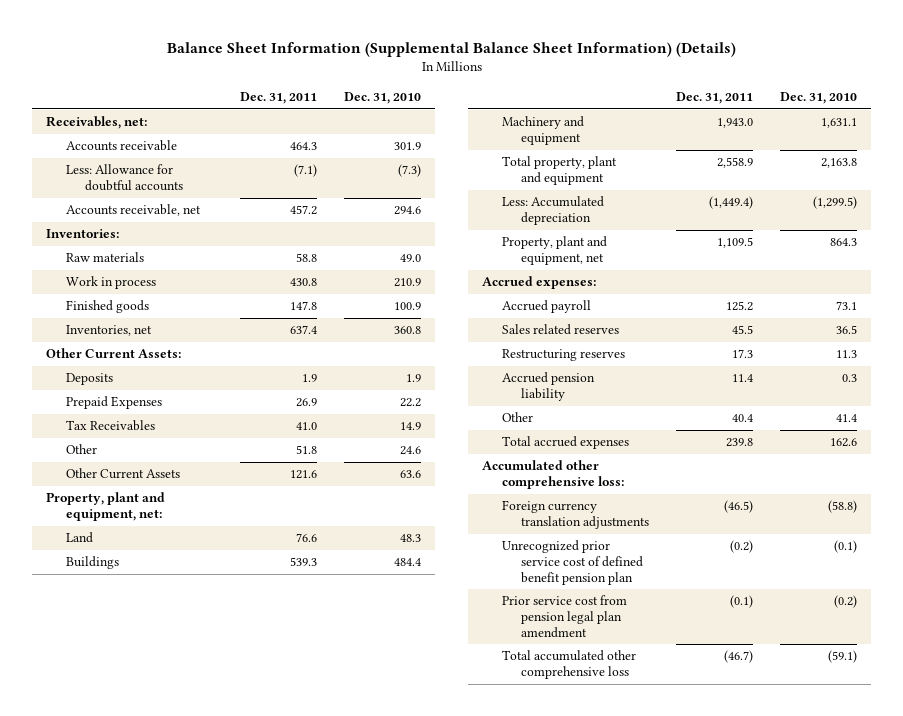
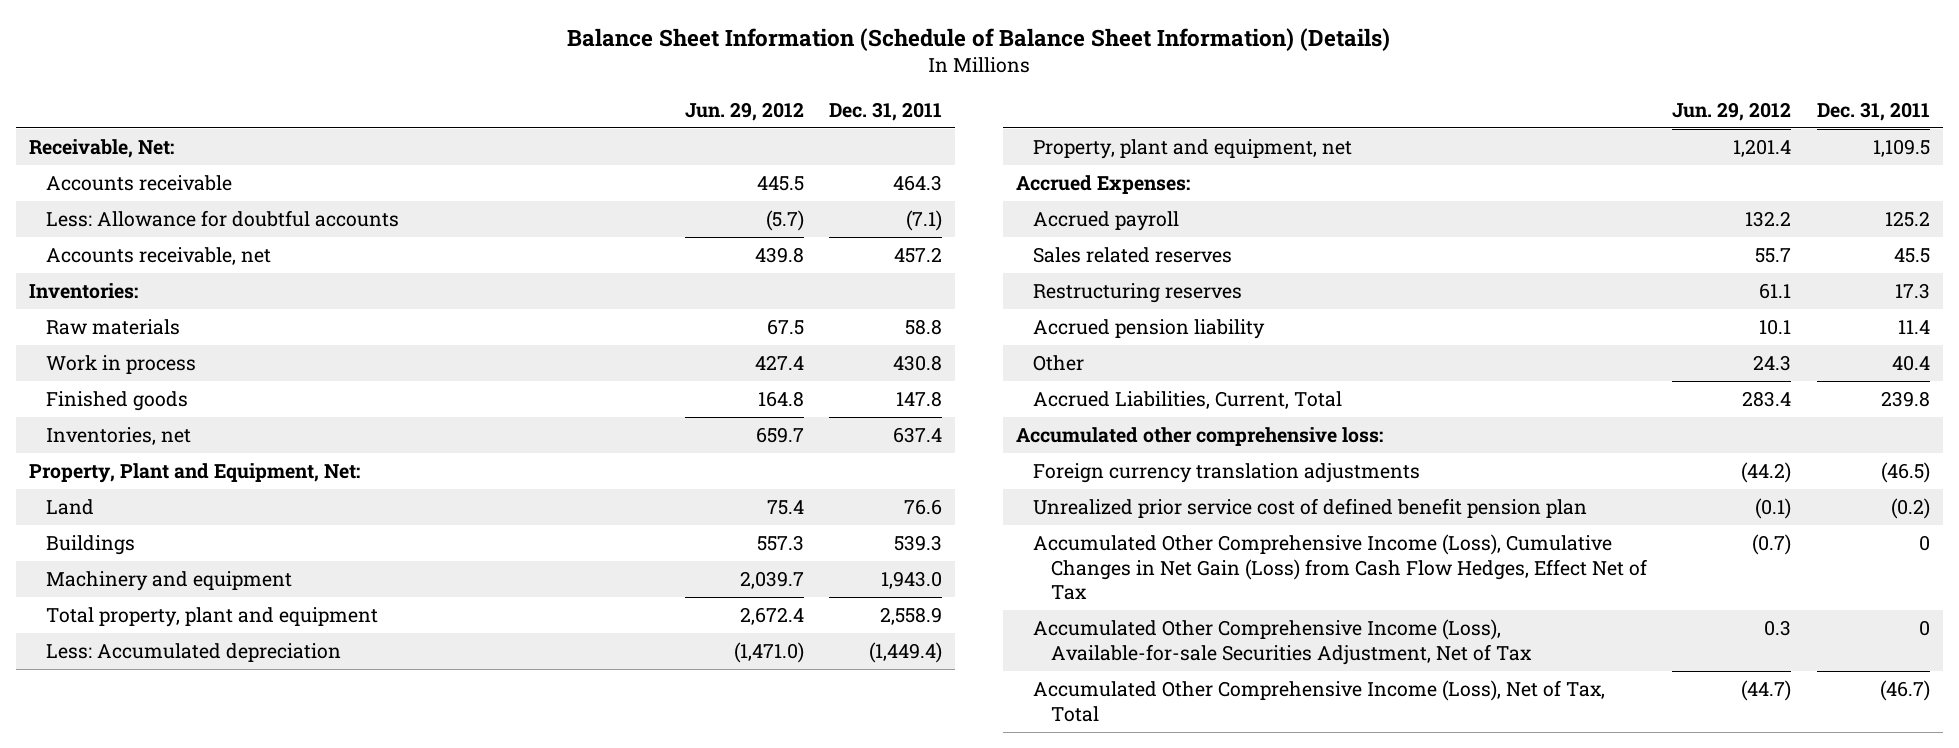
- Balance Sheet Information (Supplemental Balance Sheet Information) (Details)
+ Balance Sheet Information (Schedule of Balance Sheet Information) (Details)
- | Dec. 31, 2011 | Dec. 31, 2010
+ | Jun. 29, 2012 | Dec. 31, 2011
- Receivables, net:
+ Receivable, Net:
- Other Current Assets:
- Deposits | 1.9 | 1.9
- Prepaid Expenses | 26.9 | 22.2
- Tax Receivables | 41.0 | 14.9
- Other | 51.8 | 24.6
- Other Current Assets | 121.6 | 63.6
- Property, plant and equipment, net:
+ Property, Plant and Equipment, Net:
- Accrued expenses:
+ Accrued Expenses:
- Total accrued expenses | 239.8 | 162.6
+ Accrued Liabilities, Current, Total | 283.4 | 239.8
- Unrecognized prior service cost of defined benefit pension plan | (0.2) | (0.1)
- Prior service cost from pension legal plan amendment | (0.1) | (0.2)
- Total accumulated other comprehensive loss | (46.7) | (59.1)
+ Unrealized prior service cost of defined benefit pension plan | (0.1) | (0.2)
+ Accumulated Other Comprehensive Income (Loss), Cumulative Changes in Net Gain (Loss) from Cash Flow Hedges, Effect Net of Tax | (0.7) | 0
+ Accumulated Other Comprehensive Income (Loss), Available-for-sale Securities Adjustment, Net of Tax | 0.3 | 0
+ Accumulated Other Comprehensive Income (Loss), Net of Tax, Total | (44.7) | (46.7)

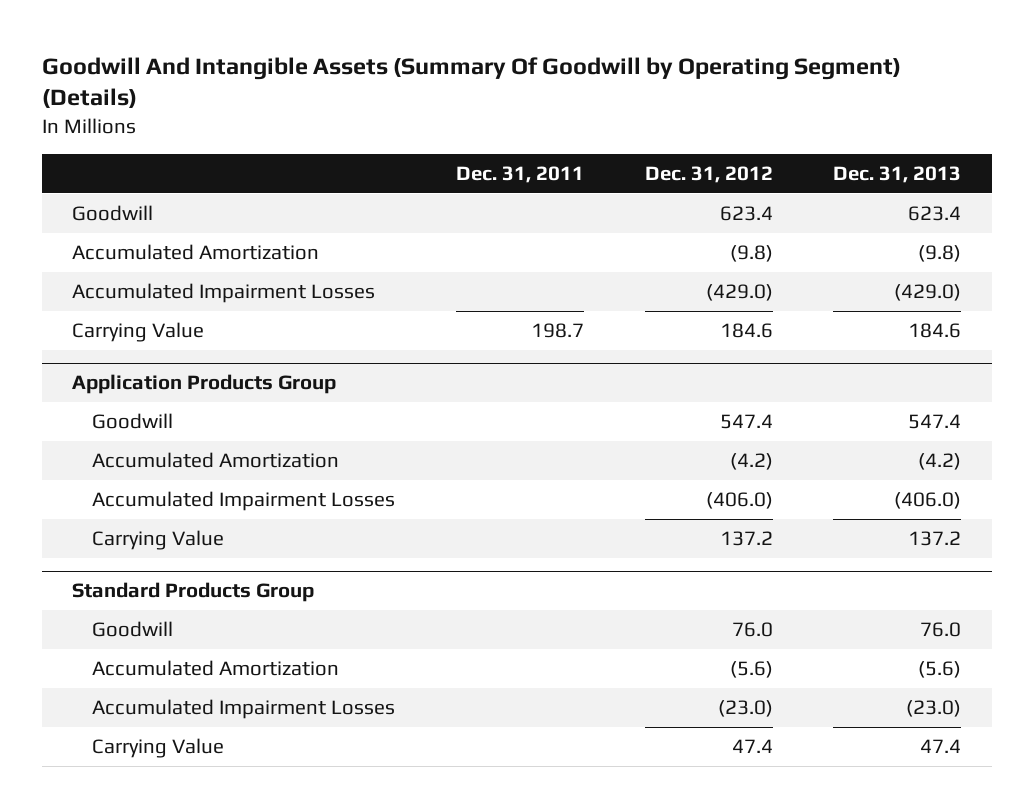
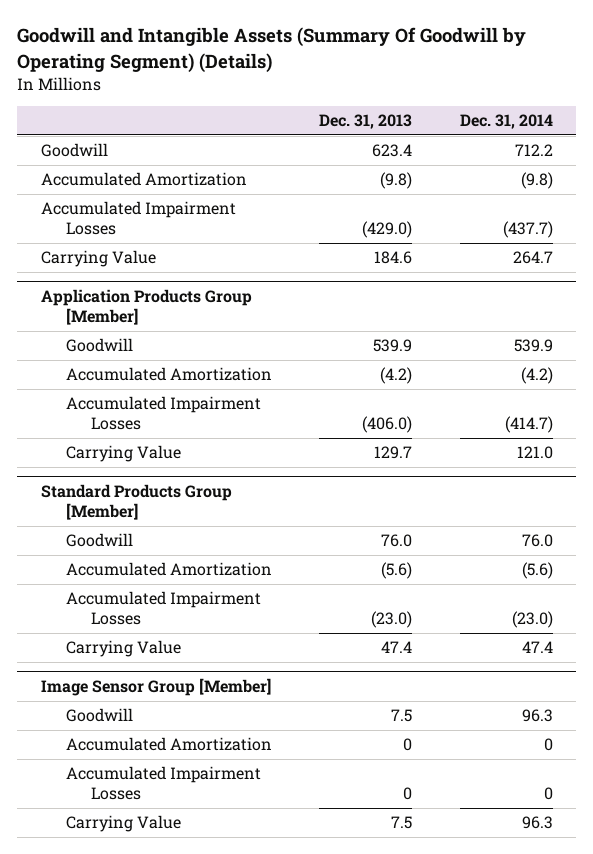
- Goodwill And Intangible Assets (Summary Of Goodwill by Operating Segment) (Details)
+ Goodwill and Intangible Assets (Summary Of Goodwill by Operating Segment) (Details)
- | Dec. 31, 2011 | Dec. 31, 2012 | Dec. 31, 2013
+ | Dec. 31, 2013 | Dec. 31, 2014
- Application Products Group
- Goodwill | | 547.4 | 547.4
+ Application Products Group [Member]
+ Goodwill | 539.9 | 539.9
- Carrying Value | | 137.2 | 137.2
- Standard Products Group
+ Carrying Value | 129.7 | 121.0
+ Standard Products Group [Member]
+ Image Sensor Group [Member]
+ Goodwill | 7.5 | 96.3
+ Accumulated Amortization | 0 | 0
+ Accumulated Impairment Losses | 0 | 0
+ Carrying Value | 7.5 | 96.3

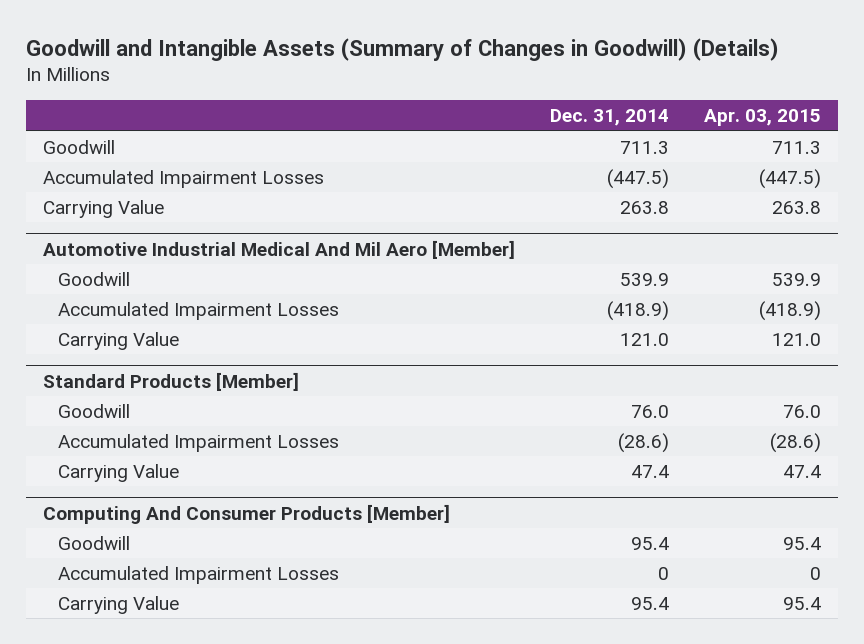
- Goodwill and Intangible Assets (Summary Of Goodwill by Operating Segment) (Details)
+ Goodwill and Intangible Assets (Summary of Changes in Goodwill) (Details)
- | Dec. 31, 2013 | Dec. 31, 2014
+ | Dec. 31, 2014 | Apr. 03, 2015
- Goodwill | 623.4 | 712.2
- Accumulated Amortization | (9.8) | (9.8)
- Accumulated Impairment Losses | (429.0) | (437.7)
- Carrying Value | 184.6 | 264.7
- Application Products Group [Member]
+ Goodwill | 711.3 | 711.3
+ Accumulated Impairment Losses | (447.5) | (447.5)
+ Carrying Value | 263.8 | 263.8
+ Automotive Industrial Medical And Mil Aero [Member]
- Accumulated Amortization | (4.2) | (4.2)
- Accumulated Impairment Losses | (406.0) | (414.7)
+ Accumulated Impairment Losses | (418.9) | (418.9)
- Standard Products Group [Member]
+ Standard Products [Member]
- Accumulated Amortization | (5.6) | (5.6)
- Accumulated Impairment Losses | (23.0) | (23.0)
+ Accumulated Impairment Losses | (28.6) | (28.6)
- Image Sensor Group [Member]
- Goodwill | 7.5 | 96.3
- Accumulated Amortization | 0 | 0
+ Computing And Consumer Products [Member]
+ Goodwill | 95.4 | 95.4
- Carrying Value | 7.5 | 96.3
+ Carrying Value | 95.4 | 95.4

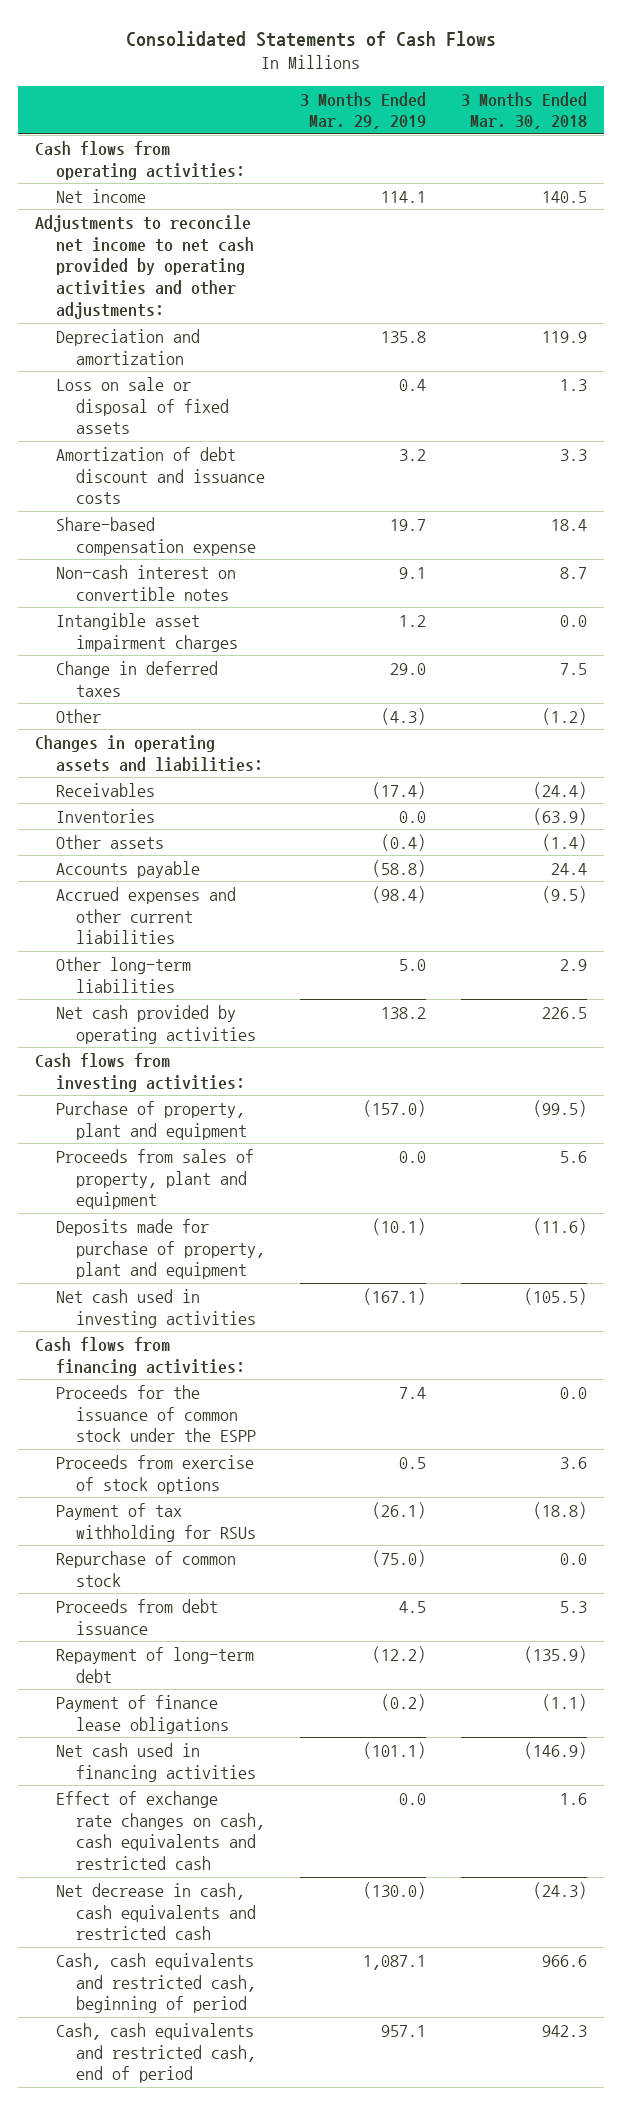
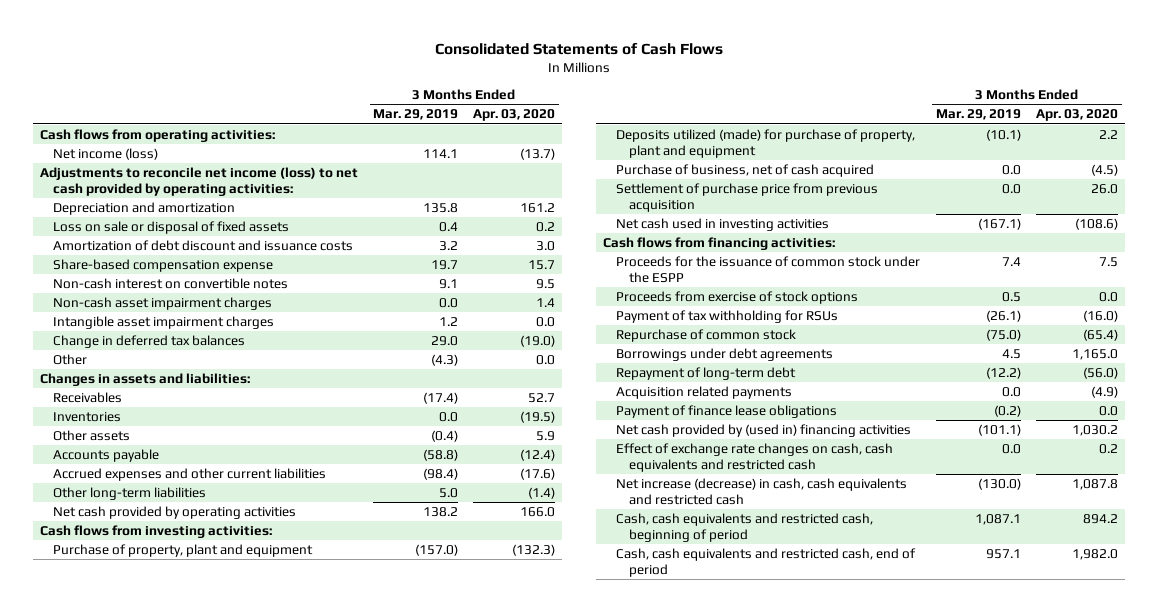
- | 3 Months Ended Mar. 29, 2019 | 3 Months Ended Mar. 30, 2018
+ | 3 Months Ended Mar. 29, 2019 | 3 Months Ended Apr. 03, 2020
- Net income | 114.1 | 140.5
- Adjustments to reconcile net income to net cash provided by operating activities and other adjustments:
+ Net income (loss) | 114.1 | (13.7)
+ Adjustments to reconcile net income (loss) to net cash provided by operating activities:
+ Non-cash asset impairment charges | 0.0 | 1.4
- Change in deferred taxes | 29.0 | 7.5
+ Change in deferred tax balances | 29.0 | (19.0)
- Changes in operating assets and liabilities:
+ Changes in assets and liabilities:
- Proceeds from sales of property, plant and equipment | 0.0 | 5.6
- Deposits made for purchase of property, plant and equipment | (10.1) | (11.6)
+ Deposits utilized (made) for purchase of property, plant and equipment | (10.1) | 2.2
+ Purchase of business, net of cash acquired | 0.0 | (4.5)
+ Settlement of purchase price from previous acquisition | 0.0 | 26.0
- Proceeds from debt issuance | 4.5 | 5.3
+ Borrowings under debt agreements | 4.5 | 1,165.0
+ Acquisition related payments | 0.0 | (4.9)
- Net cash used in financing activities | (101.1) | (146.9)
+ Net cash provided by (used in) financing activities | (101.1) | 1,030.2
- Net decrease in cash, cash equivalents and restricted cash | (130.0) | (24.3)
+ Net increase (decrease) in cash, cash equivalents and restricted cash | (130.0) | 1,087.8

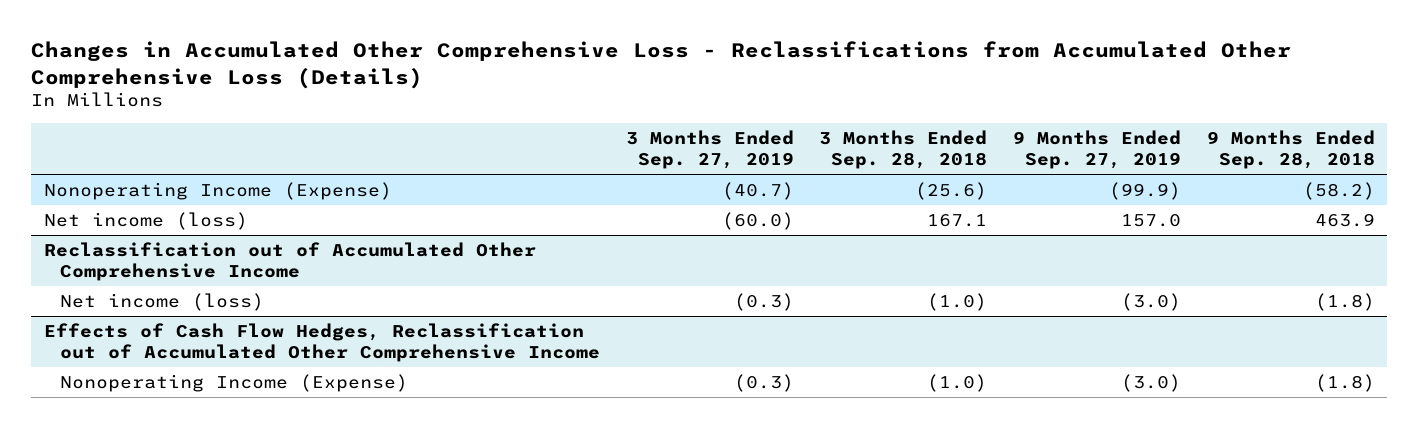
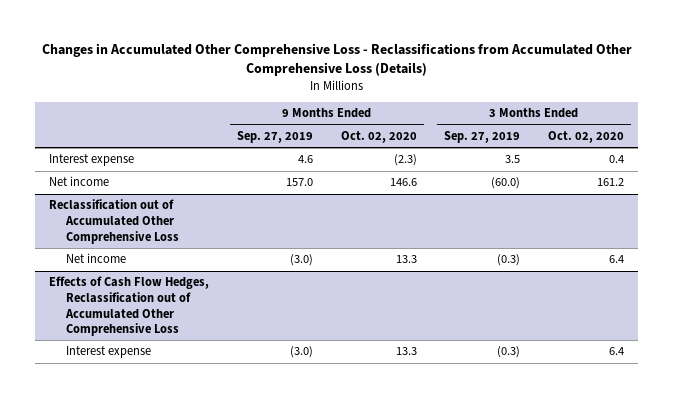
- | 3 Months Ended Sep. 27, 2019 | 3 Months Ended Sep. 28, 2018 | 9 Months Ended Sep. 27, 2019 | 9 Months Ended Sep. 28, 2018
+ | 9 Months Ended Sep. 27, 2019 | 9 Months Ended Oct. 02, 2020 | 3 Months Ended Sep. 27, 2019 | 3 Months Ended Oct. 02, 2020
- Nonoperating Income (Expense) | (40.7) | (25.6) | (99.9) | (58.2)
- Net income (loss) | (60.0) | 167.1 | 157.0 | 463.9
- Reclassification out of Accumulated Other Comprehensive Income
- Net income (loss) | (0.3) | (1.0) | (3.0) | (1.8)
- Effects of Cash Flow Hedges, Reclassification out of Accumulated Other Comprehensive Income
- Nonoperating Income (Expense) | (0.3) | (1.0) | (3.0) | (1.8)
+ Interest expense | 4.6 | (2.3) | 3.5 | 0.4
+ Net income | 157.0 | 146.6 | (60.0) | 161.2
+ Reclassification out of Accumulated Other Comprehensive Loss
+ Net income | (3.0) | 13.3 | (0.3) | 6.4
+ Effects of Cash Flow Hedges, Reclassification out of Accumulated Other Comprehensive Loss
+ Interest expense | (3.0) | 13.3 | (0.3) | 6.4

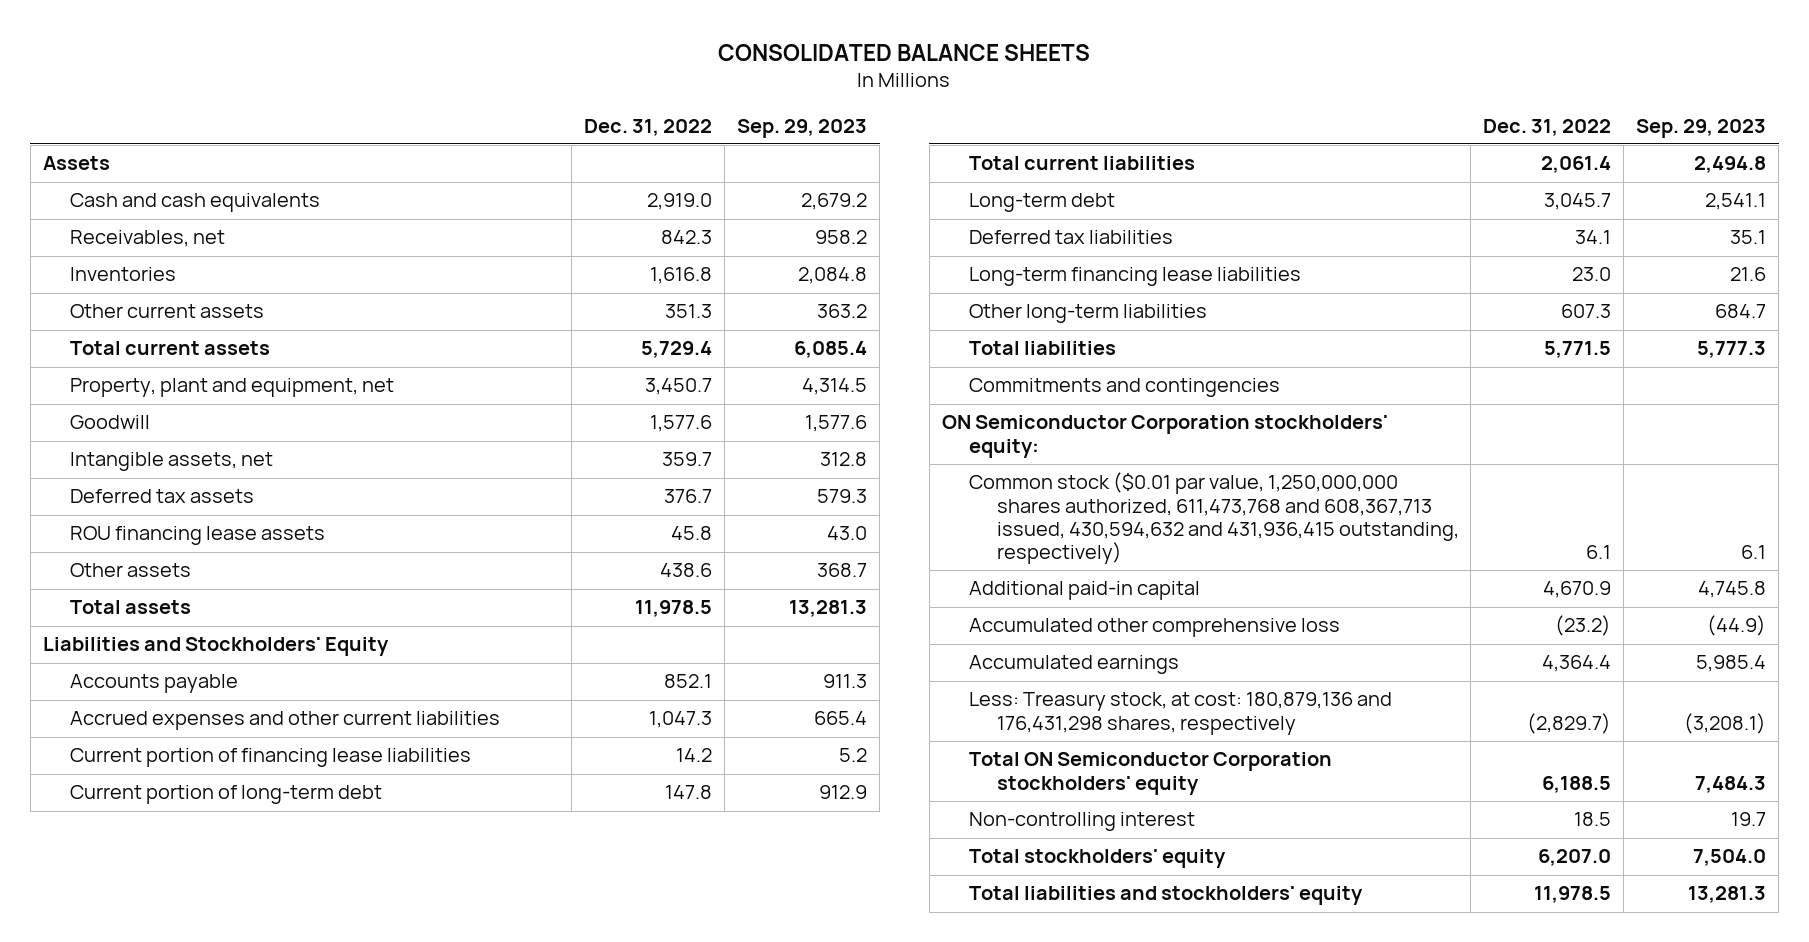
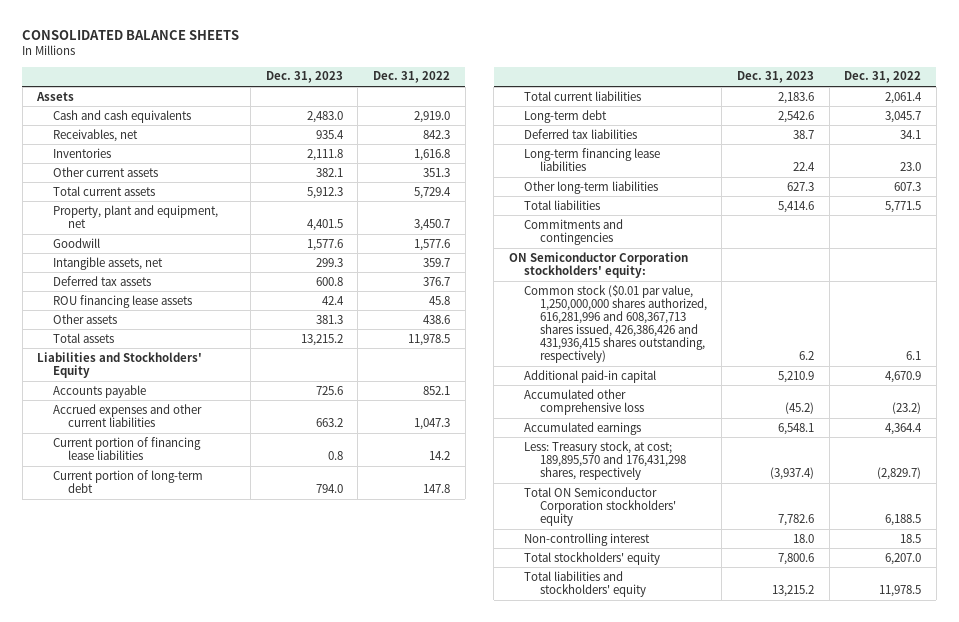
- | Dec. 31, 2022 | Sep. 29, 2023
+ | Dec. 31, 2023 | Dec. 31, 2022
- Common stock ($0.01 par value, 1,250,000,000 shares authorized, 611,473,768 and 608,367,713 issued, 430,594,632 and 431,936,415 outstanding, respectively) | 6.1 | 6.1
+ Common stock ($0.01 par value, 1,250,000,000 shares authorized, 616,281,996 and 608,367,713 shares issued, 426,386,426 and 431,936,415 shares outstanding, respectively) | 6.2 | 6.1
- Less: Treasury stock, at cost: 180,879,136 and 176,431,298 shares, respectively | (2,829.7) | (3,208.1)
+ Less: Treasury stock, at cost; 189,895,570 and 176,431,298 shares, respectively | (3,937.4) | (2,829.7)

